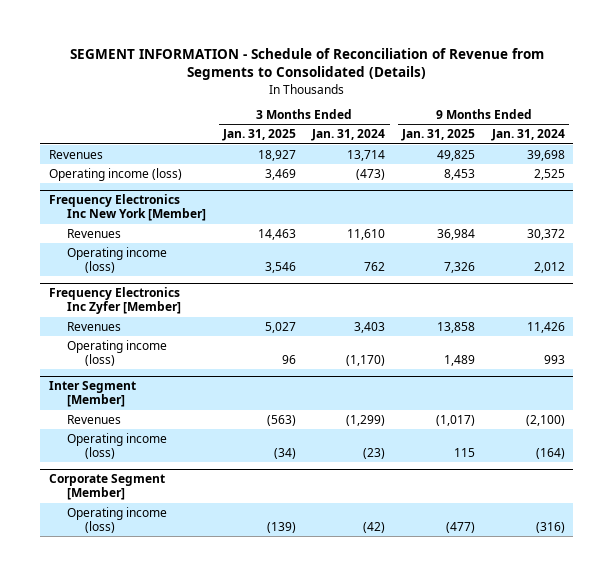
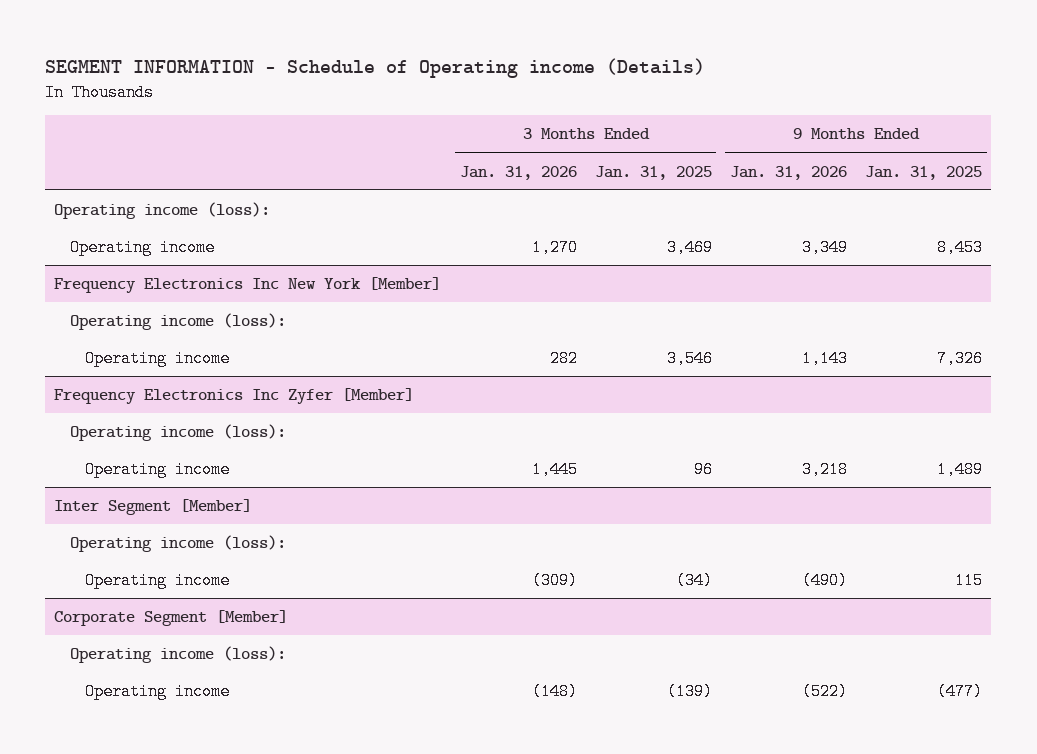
- SEGMENT INFORMATION - Schedule of Reconciliation of Revenue from Segments to Consolidated (Details)
+ SEGMENT INFORMATION - Schedule of Operating income (Details)
- | 3 Months Ended Jan. 31, 2025 | 3 Months Ended Jan. 31, 2024 | 9 Months Ended Jan. 31, 2025 | 9 Months Ended Jan. 31, 2024
+ | 3 Months Ended Jan. 31, 2026 | 3 Months Ended Jan. 31, 2025 | 9 Months Ended Jan. 31, 2026 | 9 Months Ended Jan. 31, 2025
- Revenues | 18,927 | 13,714 | 49,825 | 39,698
- Operating income (loss) | 3,469 | (473) | 8,453 | 2,525
+ Operating income (loss):
+ Operating income | 1,270 | 3,469 | 3,349 | 8,453
@ Frequency Electronics Inc New York [Member]
- Revenues | 14,463 | 11,610 | 36,984 | 30,372
- Operating income (loss) | 3,546 | 762 | 7,326 | 2,012
+ Operating income (loss):
+ Operating income | 282 | 3,546 | 1,143 | 7,326
@ Frequency Electronics Inc Zyfer [Member]
- Revenues | 5,027 | 3,403 | 13,858 | 11,426
- Operating income (loss) | 96 | (1,170) | 1,489 | 993
+ Operating income (loss):
+ Operating income | 1,445 | 96 | 3,218 | 1,489
@ Inter Segment [Member]
- Revenues | (563) | (1,299) | (1,017) | (2,100)
- Operating income (loss) | (34) | (23) | 115 | (164)
+ Operating income (loss):
+ Operating income | (309) | (34) | (490) | 115
@ Corporate Segment [Member]
- Operating income (loss) | (139) | (42) | (477) | (316)
+ Operating income (loss):
+ Operating income | (148) | (139) | (522) | (477)

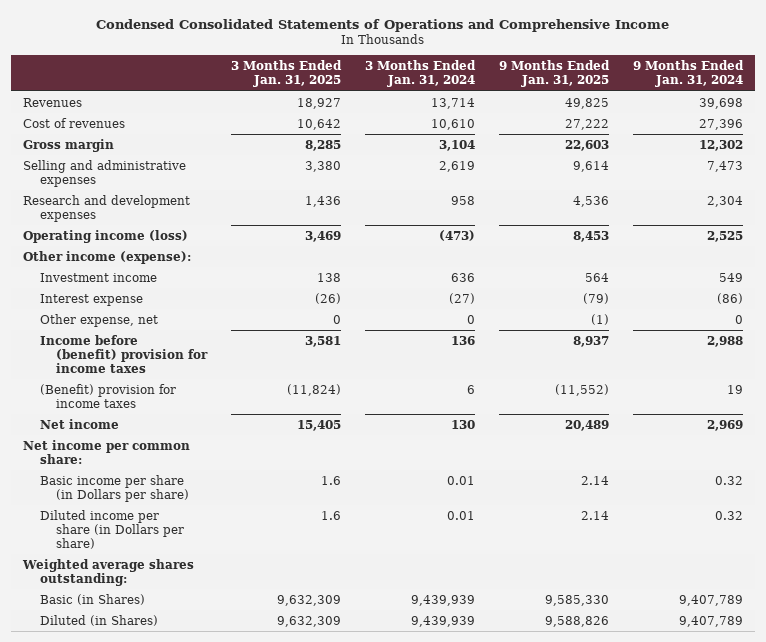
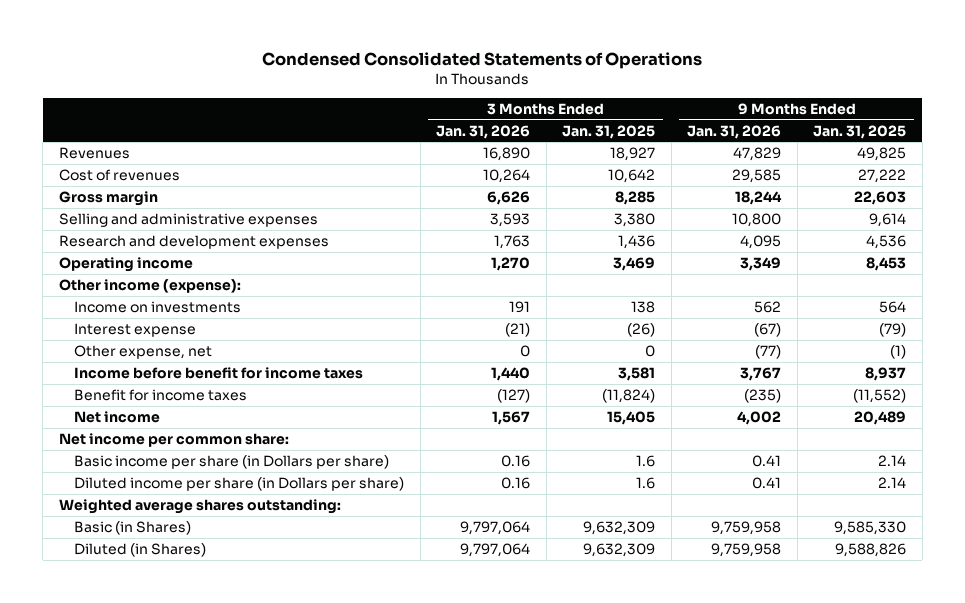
- Condensed Consolidated Statements of Operations and Comprehensive Income
+ Condensed Consolidated Statements of Operations
- | 3 Months Ended Jan. 31, 2025 | 3 Months Ended Jan. 31, 2024 | 9 Months Ended Jan. 31, 2025 | 9 Months Ended Jan. 31, 2024
+ | 3 Months Ended Jan. 31, 2026 | 3 Months Ended Jan. 31, 2025 | 9 Months Ended Jan. 31, 2026 | 9 Months Ended Jan. 31, 2025
- Operating income (loss) | 3,469 | (473) | 8,453 | 2,525
+ Operating income | 1,270 | 3,469 | 3,349 | 8,453
- Investment income | 138 | 636 | 564 | 549
+ Income on investments | 191 | 138 | 562 | 564
- Income before (benefit) provision for income taxes | 3,581 | 136 | 8,937 | 2,988
- (Benefit) provision for income taxes | (11,824) | 6 | (11,552) | 19
+ Income before benefit for income taxes | 1,440 | 3,581 | 3,767 | 8,937
+ Benefit for income taxes | (127) | (11,824) | (235) | (11,552)

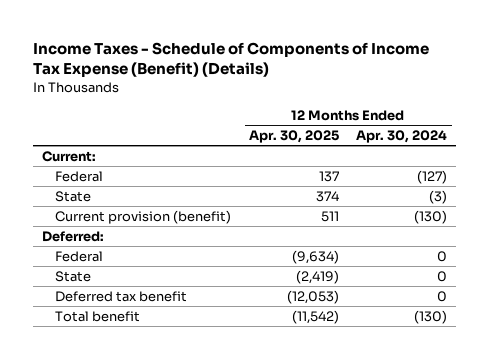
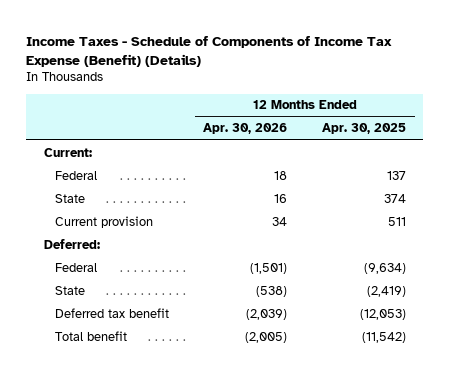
- | 12 Months Ended Apr. 30, 2025 | 12 Months Ended Apr. 30, 2024
+ | 12 Months Ended Apr. 30, 2026 | 12 Months Ended Apr. 30, 2025
- Current provision (benefit) | 511 | (130)
+ Current provision | 34 | 511

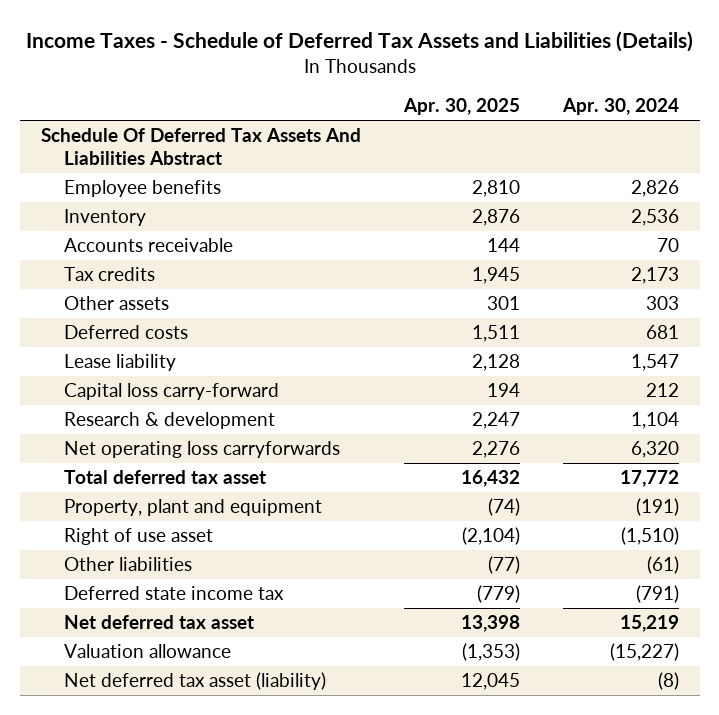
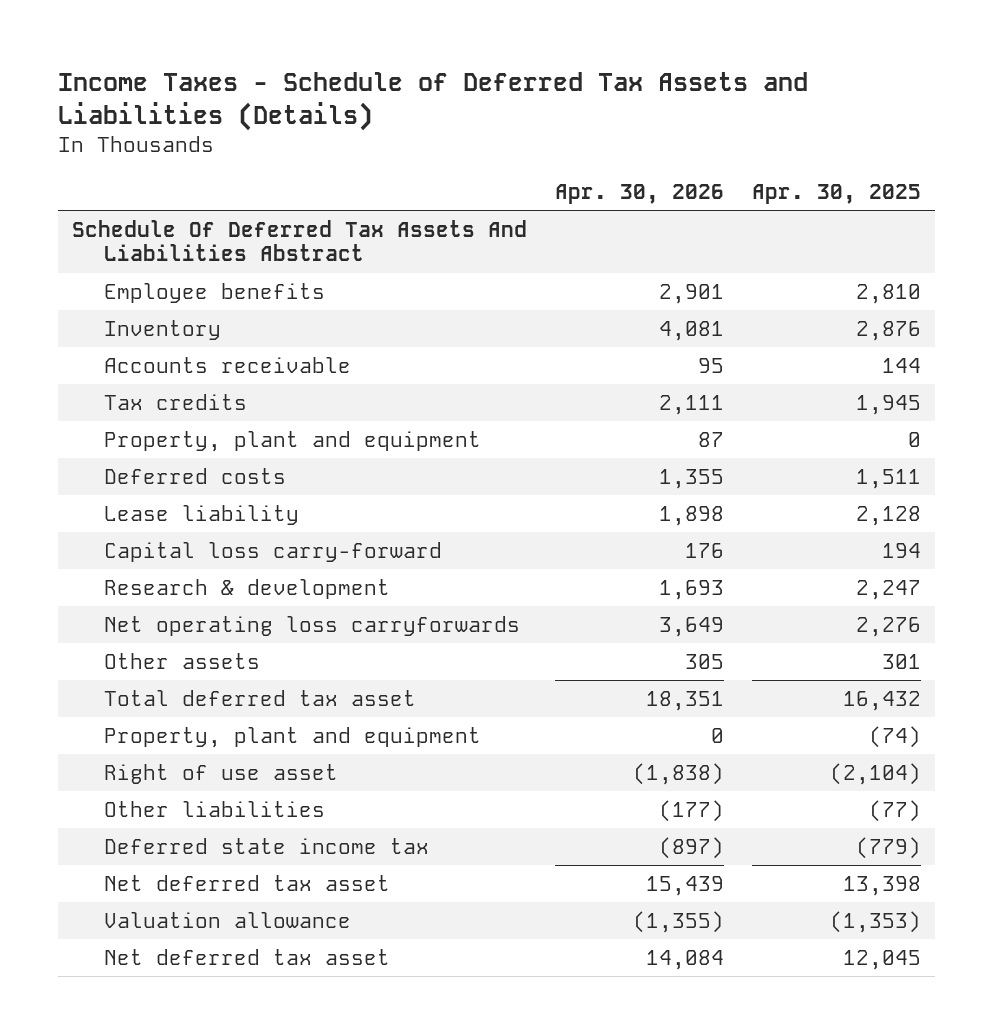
- | Apr. 30, 2025 | Apr. 30, 2024
+ | Apr. 30, 2026 | Apr. 30, 2025
+ Property, plant and equipment | 87 | 0
moved down: Other assets | 305 | 301
- Net deferred tax asset (liability) | 12,045 | (8)
+ Net deferred tax asset | 14,084 | 12,045

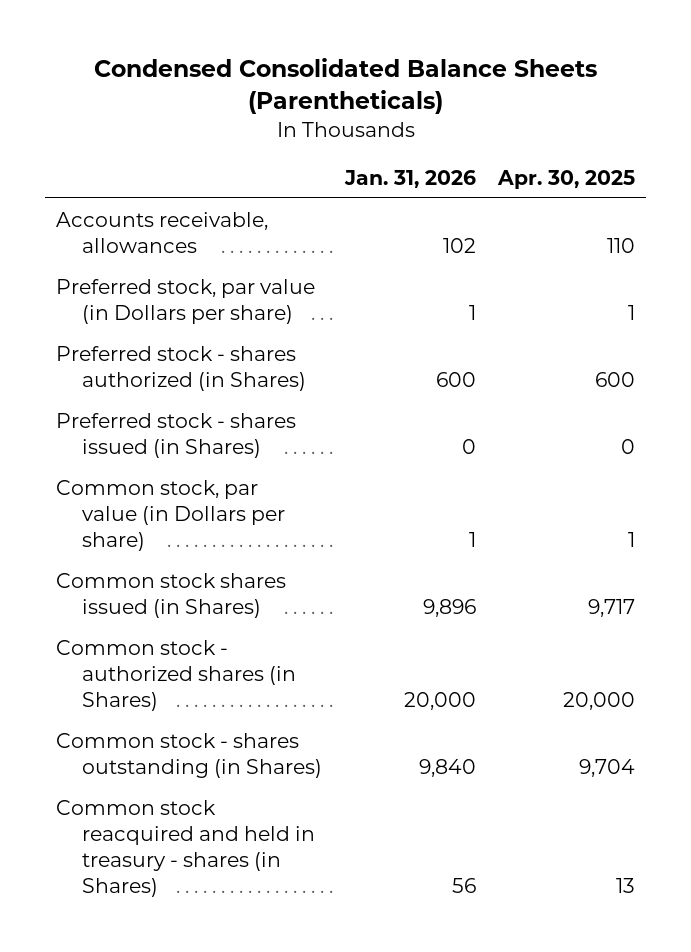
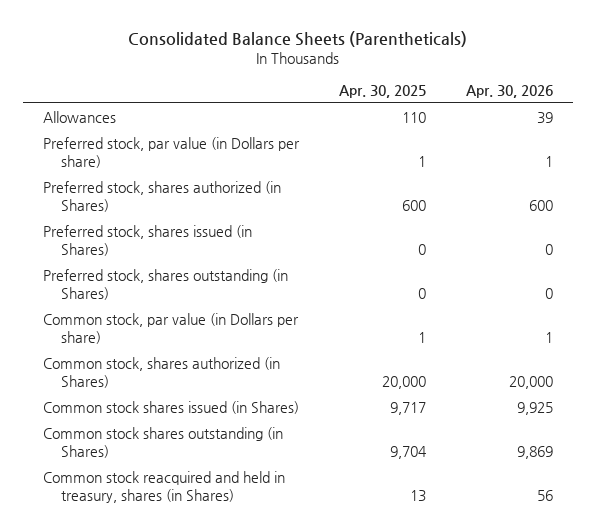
- Condensed Consolidated Balance Sheets (Parentheticals)
+ Consolidated Balance Sheets (Parentheticals)
- | Jan. 31, 2026 | Apr. 30, 2025
+ | Apr. 30, 2025 | Apr. 30, 2026
- Accounts receivable, allowances | 102 | 110
+ Allowances | 110 | 39
- Preferred stock - shares authorized (in Shares) | 600 | 600
- Preferred stock - shares issued (in Shares) | 0 | 0
+ Preferred stock, shares authorized (in Shares) | 600 | 600
+ Preferred stock, shares issued (in Shares) | 0 | 0
+ Preferred stock, shares outstanding (in Shares) | 0 | 0
+ Common stock, shares authorized (in Shares) | 20,000 | 20,000
- Common stock - authorized shares (in Shares) | 20,000 | 20,000
- Common stock - shares outstanding (in Shares) | 9,840 | 9,704
- Common stock reacquired and held in treasury - shares (in Shares) | 56 | 13
+ Common stock shares outstanding (in Shares) | 9,704 | 9,869
+ Common stock reacquired and held in treasury, shares (in Shares) | 13 | 56

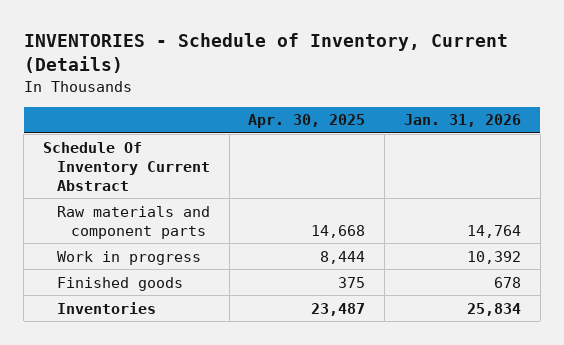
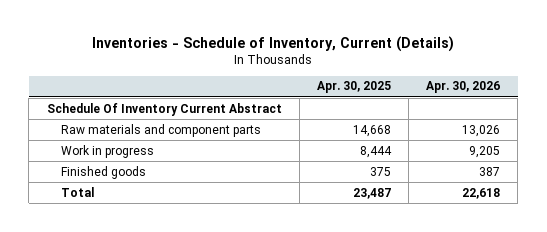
- INVENTORIES - Schedule of Inventory, Current (Details)
+ Inventories - Schedule of Inventory, Current (Details)
- | Apr. 30, 2025 | Jan. 31, 2026
+ | Apr. 30, 2025 | Apr. 30, 2026
- Inventories | 23,487 | 25,834
+ Total | 23,487 | 22,618

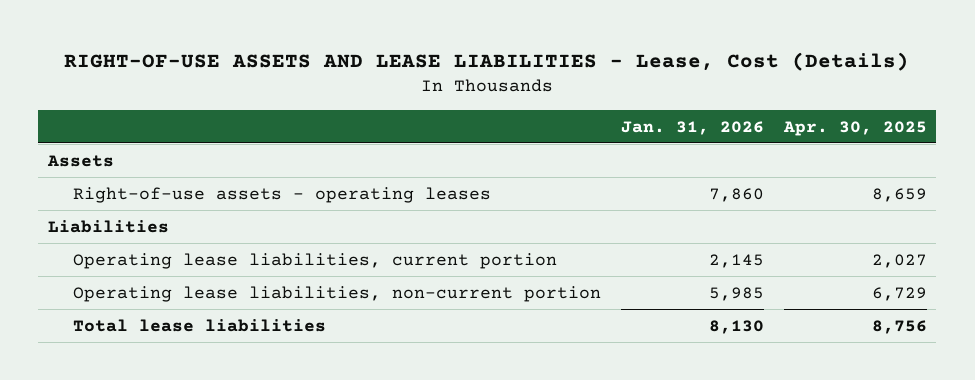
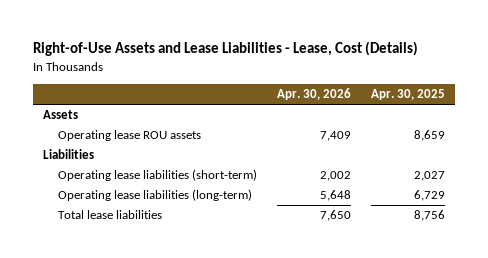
- RIGHT-OF-USE ASSETS AND LEASE LIABILITIES - Lease, Cost (Details)
+ Right-of-Use Assets and Lease Liabilities - Lease, Cost (Details)
- | Jan. 31, 2026 | Apr. 30, 2025
+ | Apr. 30, 2026 | Apr. 30, 2025
- Right-of-use assets - operating leases | 7,860 | 8,659
+ Operating lease ROU assets | 7,409 | 8,659
- Operating lease liabilities, current portion | 2,145 | 2,027
- Operating lease liabilities, non-current portion | 5,985 | 6,729
+ Operating lease liabilities (short-term) | 2,002 | 2,027
+ Operating lease liabilities (long-term) | 5,648 | 6,729

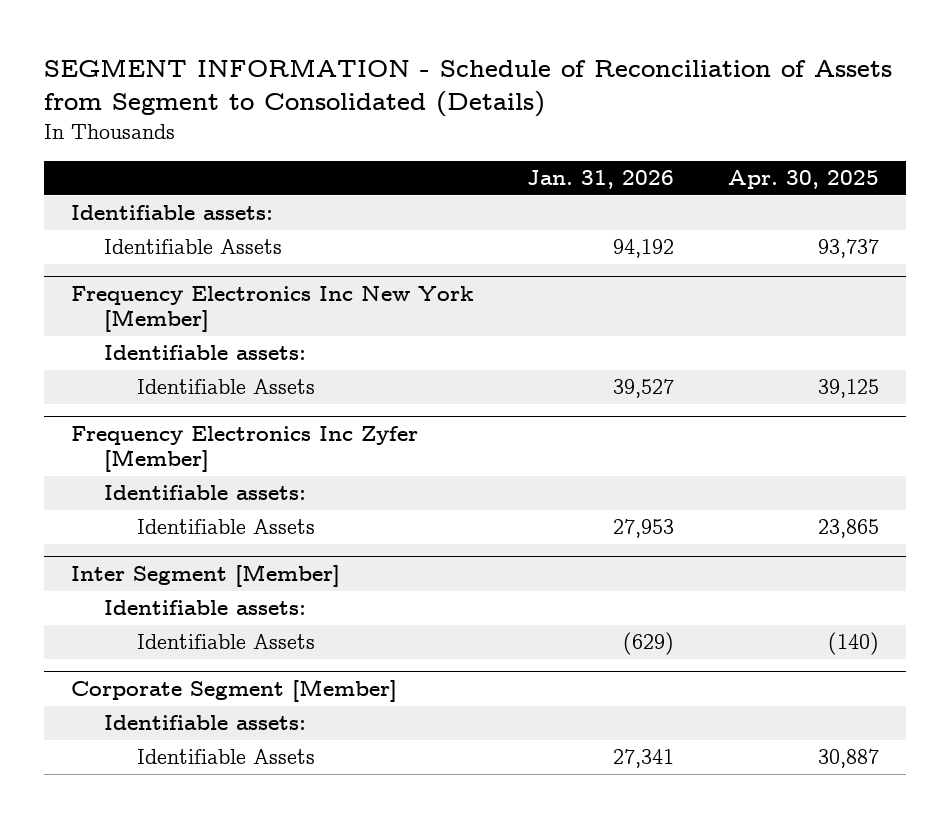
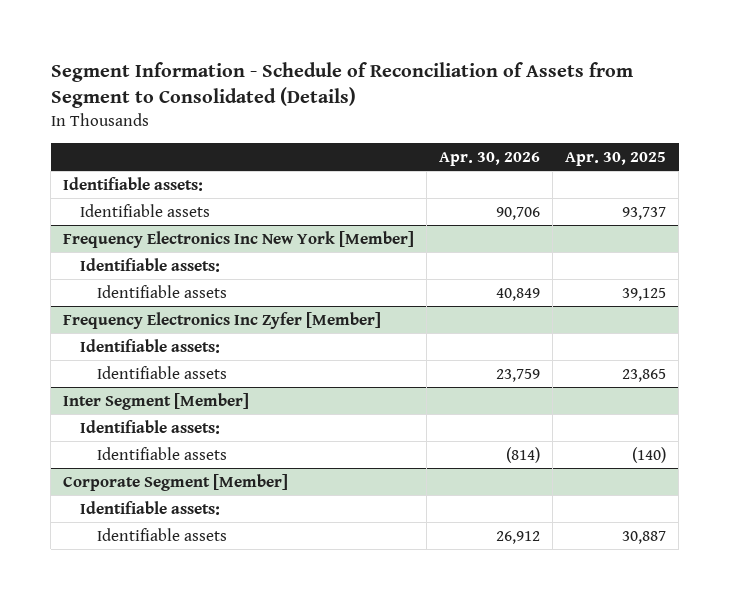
- SEGMENT INFORMATION - Schedule of Reconciliation of Assets from Segment to Consolidated (Details)
+ Segment Information - Schedule of Reconciliation of Assets from Segment to Consolidated (Details)
- | Jan. 31, 2026 | Apr. 30, 2025
+ | Apr. 30, 2026 | Apr. 30, 2025
- Identifiable Assets | 94,192 | 93,737
+ Identifiable assets | 90,706 | 93,737
@ Frequency Electronics Inc New York [Member]
- Identifiable Assets | 39,527 | 39,125
+ Identifiable assets | 40,849 | 39,125
@ Frequency Electronics Inc Zyfer [Member]
- Identifiable Assets | 27,953 | 23,865
+ Identifiable assets | 23,759 | 23,865
@ Inter Segment [Member]
- Identifiable Assets | (629) | (140)
+ Identifiable assets | (814) | (140)
@ Corporate Segment [Member]
- Identifiable Assets | 27,341 | 30,887
+ Identifiable assets | 26,912 | 30,887

